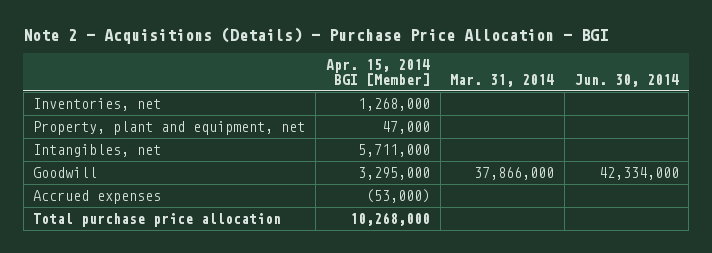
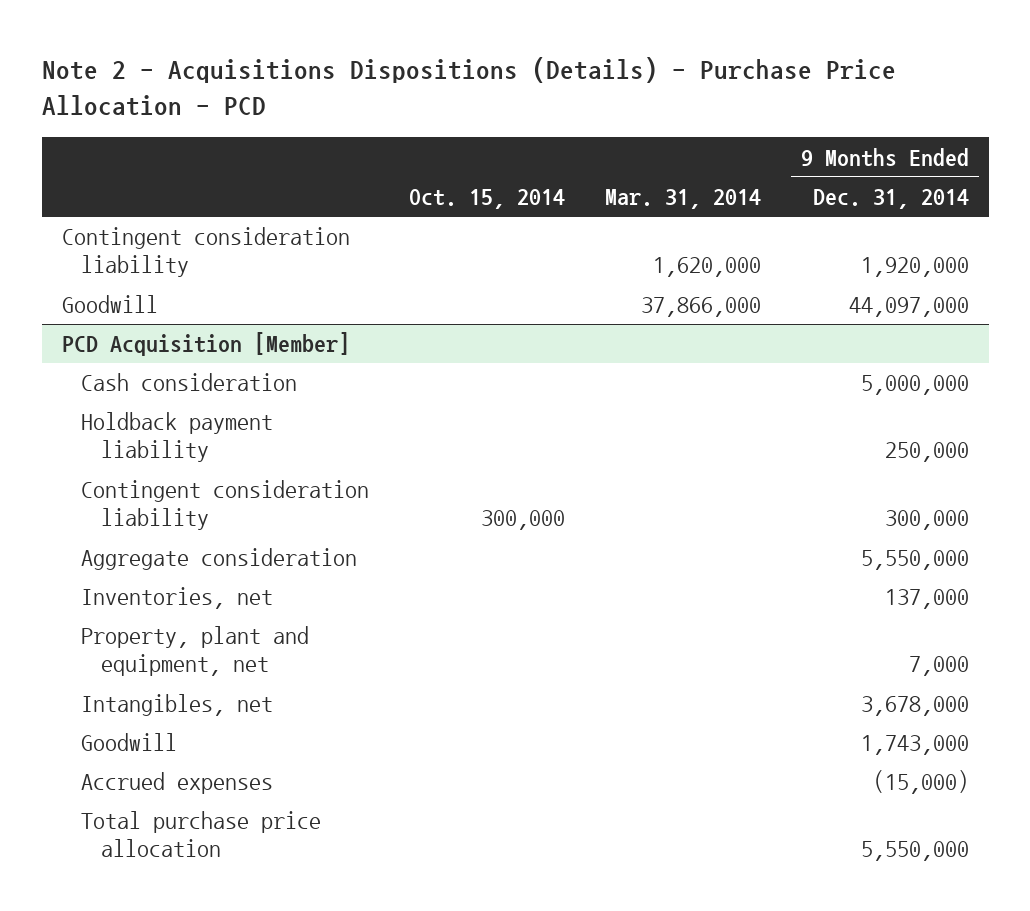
- Note 2 - Acquisitions (Details) - Purchase Price Allocation - BGI
+ Note 2 - Acquisitions Dispositions (Details) - Purchase Price Allocation - PCD
- | Apr. 15, 2014 BGI [Member] | Mar. 31, 2014 | Jun. 30, 2014
+ | Oct. 15, 2014 | Mar. 31, 2014 | 9 Months Ended Dec. 31, 2014
- Inventories, net | 1,268,000 | |
- Property, plant and equipment, net | 47,000 | |
- Intangibles, net | 5,711,000 | |
+ Contingent consideration liability | | 1,620,000 | 1,920,000
- Accrued expenses | (53,000) | |
- Total purchase price allocation | 10,268,000 | |
+ PCD Acquisition [Member]
+ Cash consideration | | | 5,000,000
+ Holdback payment liability | | | 250,000
+ Contingent consideration liability | 300,000 | | 300,000
+ Aggregate consideration | | | 5,550,000
+ Inventories, net | | | 137,000
+ Property, plant and equipment, net | | | 7,000
+ Intangibles, net | | | 3,678,000
+ Goodwill | | | 1,743,000
+ Accrued expenses | | | (15,000)
+ Total purchase price allocation | | | 5,550,000

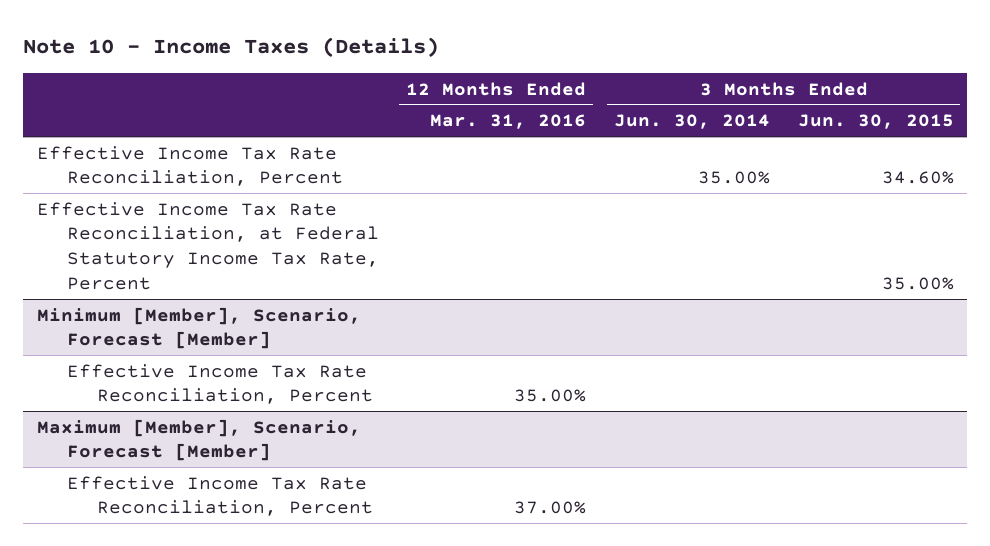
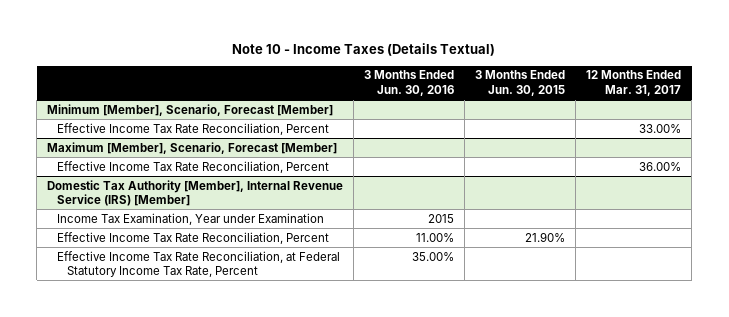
- Note 10 - Income Taxes (Details)
+ Note 10 - Income Taxes (Details Textual)
- | 12 Months Ended Mar. 31, 2016 | 3 Months Ended Jun. 30, 2014 | 3 Months Ended Jun. 30, 2015
+ | 3 Months Ended Jun. 30, 2016 | 3 Months Ended Jun. 30, 2015 | 12 Months Ended Mar. 31, 2017
- Effective Income Tax Rate Reconciliation, Percent | | 35.00% | 34.60%
- Effective Income Tax Rate Reconciliation, at Federal Statutory Income Tax Rate, Percent | | | 35.00%
+ Domestic Tax Authority [Member], Internal Revenue Service (IRS) [Member]
+ Income Tax Examination, Year under Examination | 2015 | |
+ Effective Income Tax Rate Reconciliation, Percent | 11.00% | 21.90% |
+ Effective Income Tax Rate Reconciliation, at Federal Statutory Income Tax Rate, Percent | 35.00% | |

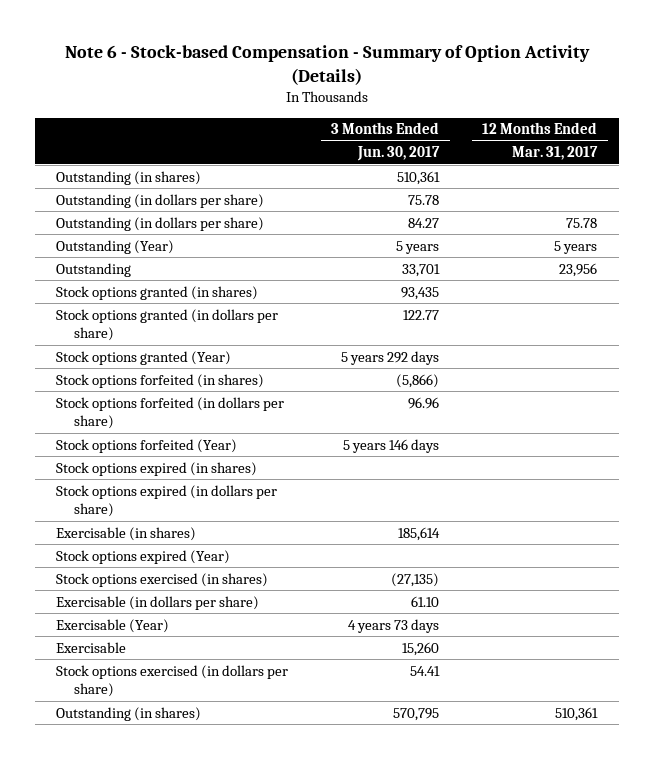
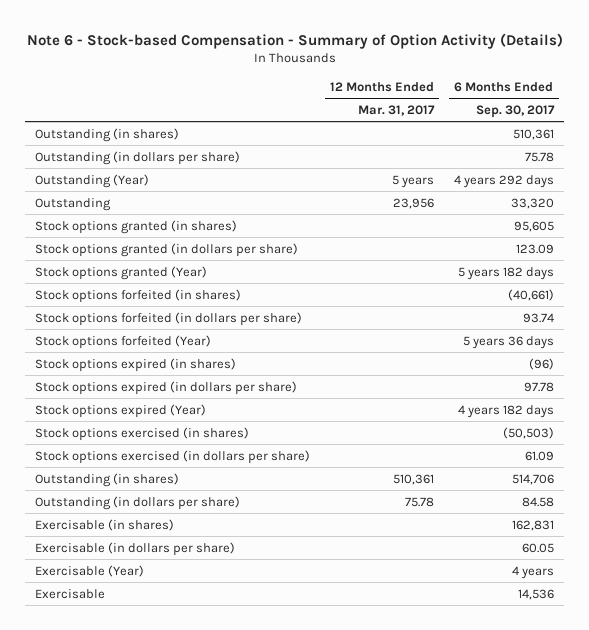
- | 3 Months Ended Jun. 30, 2017 | 12 Months Ended Mar. 31, 2017
+ | 12 Months Ended Mar. 31, 2017 | 6 Months Ended Sep. 30, 2017
moved up: Stock options exercised (in dollars per share) | | 61.09
moved up: Outstanding (in shares) | 510,361 | 514,706
moved down: Outstanding (in dollars per share) | 75.78 | 84.58
moved down: Exercisable (in shares) | | 162,831

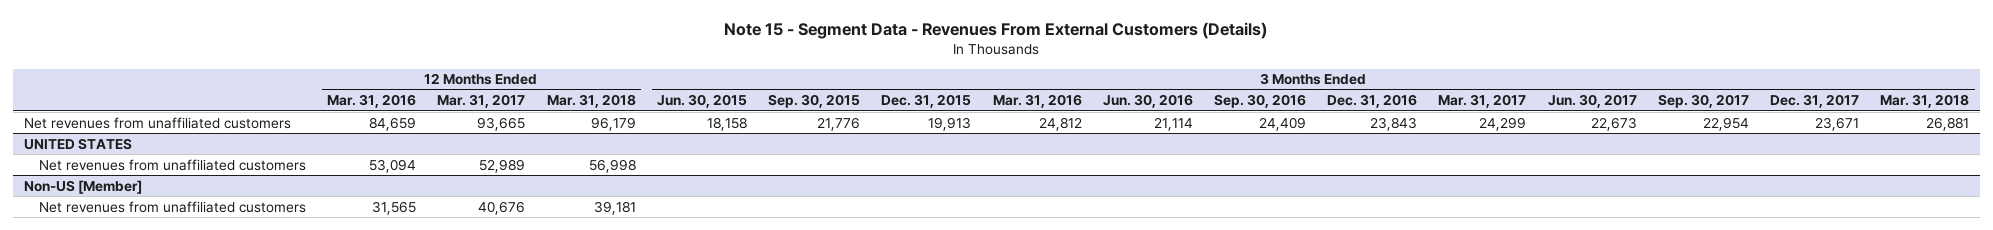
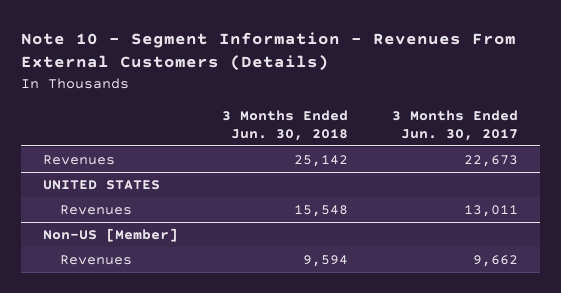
- Note 15 - Segment Data - Revenues From External Customers (Details)
+ Note 10 - Segment Information - Revenues From External Customers (Details)
- | 12 Months Ended Mar. 31, 2016 | 12 Months Ended Mar. 31, 2017 | 12 Months Ended Mar. 31, 2018 | 3 Months Ended Jun. 30, 2015 | 3 Months Ended Sep. 30, 2015 | 3 Months Ended Dec. 31, 2015 | 3 Months Ended Mar. 31, 2016 | 3 Months Ended Jun. 30, 2016 | 3 Months Ended Sep. 30, 2016 | 3 Months Ended Dec. 31, 2016 | 3 Months Ended Mar. 31, 2017 | 3 Months Ended Jun. 30, 2017 | 3 Months Ended Sep. 30, 2017 | 3 Months Ended Dec. 31, 2017 | 3 Months Ended Mar. 31, 2018
+ | 3 Months Ended Jun. 30, 2018 | 3 Months Ended Jun. 30, 2017
- Net revenues from unaffiliated customers | 84,659 | 93,665 | 96,179 | 18,158 | 21,776 | 19,913 | 24,812 | 21,114 | 24,409 | 23,843 | 24,299 | 22,673 | 22,954 | 23,671 | 26,881
+ Revenues | 25,142 | 22,673
@ UNITED STATES
- Net revenues from unaffiliated customers | 53,094 | 52,989 | 56,998 | | | | | | | | | | | |
+ Revenues | 15,548 | 13,011
@ Non-US [Member]
- Net revenues from unaffiliated customers | 31,565 | 40,676 | 39,181 | | | | | | | | | | | |
+ Revenues | 9,594 | 9,662

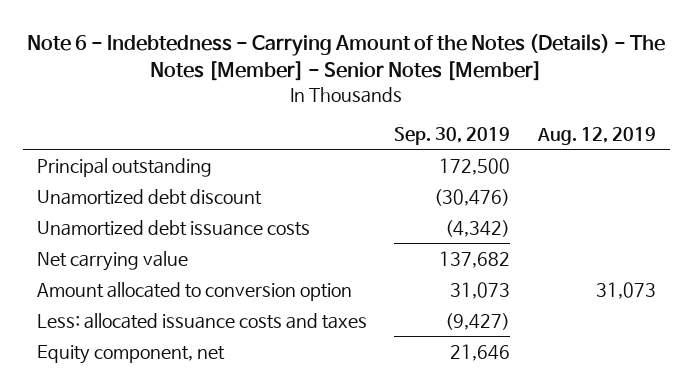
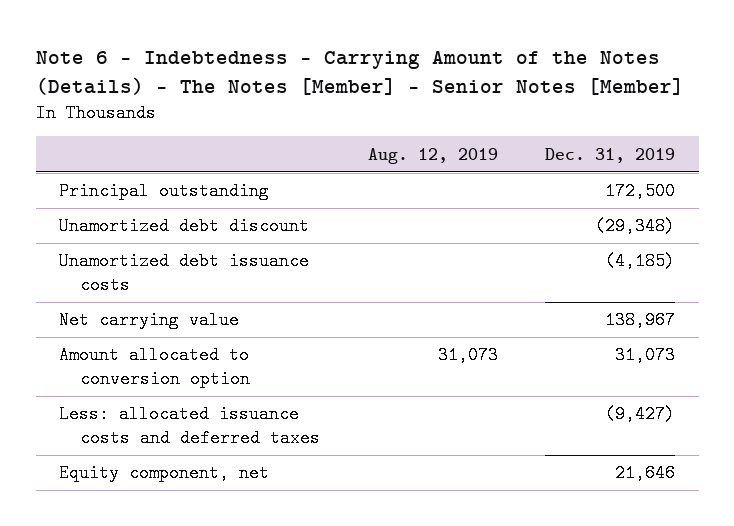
- | Sep. 30, 2019 | Aug. 12, 2019
+ | Aug. 12, 2019 | Dec. 31, 2019
- Less: allocated issuance costs and taxes | (9,427) |
+ Less: allocated issuance costs and deferred taxes | | (9,427)

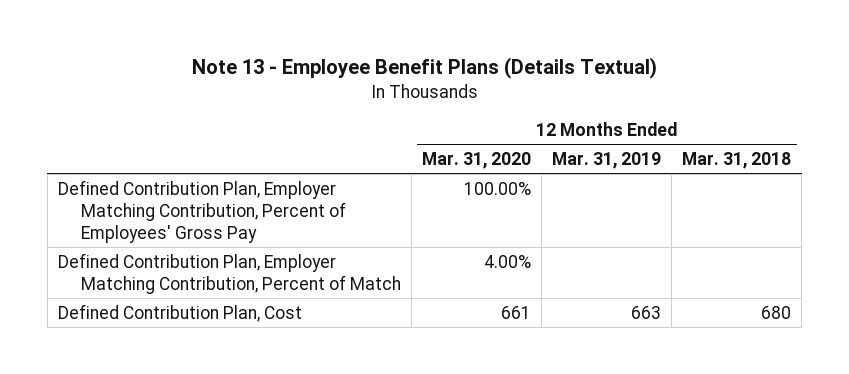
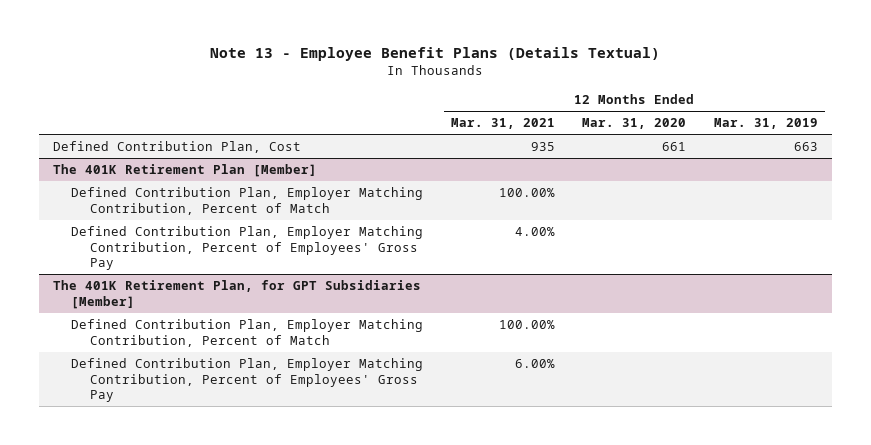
- | 12 Months Ended Mar. 31, 2020 | 12 Months Ended Mar. 31, 2019 | 12 Months Ended Mar. 31, 2018
+ | 12 Months Ended Mar. 31, 2021 | 12 Months Ended Mar. 31, 2020 | 12 Months Ended Mar. 31, 2019
- Defined Contribution Plan, Employer Matching Contribution, Percent of Employees' Gross Pay | 100.00% | |
- Defined Contribution Plan, Employer Matching Contribution, Percent of Match | 4.00% | |
+ The 401K Retirement Plan [Member]
+ Defined Contribution Plan, Employer Matching Contribution, Percent of Match | 100.00% | |
+ Defined Contribution Plan, Employer Matching Contribution, Percent of Employees' Gross Pay | 4.00% | |
+ The 401K Retirement Plan, for GPT Subsidiaries [Member]
+ Defined Contribution Plan, Employer Matching Contribution, Percent of Match | 100.00% | |
+ Defined Contribution Plan, Employer Matching Contribution, Percent of Employees' Gross Pay | 6.00% | |

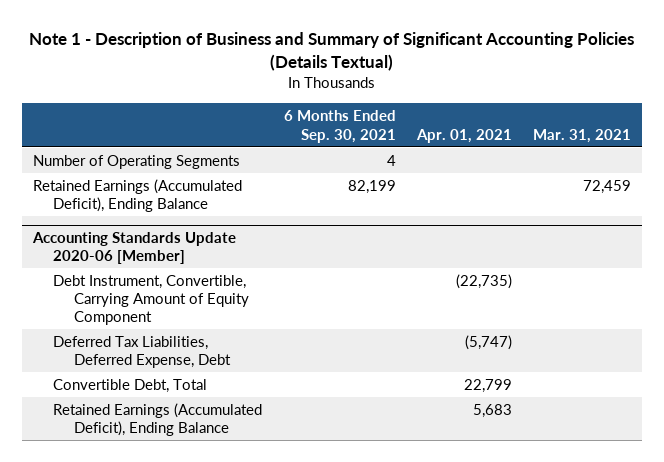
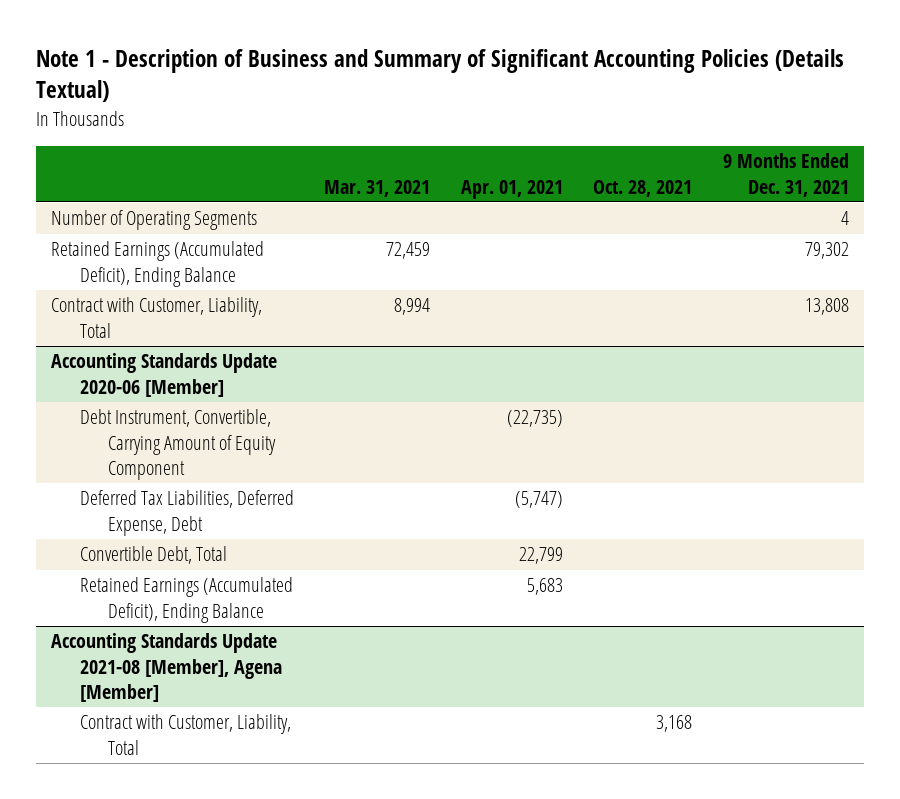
- | 6 Months Ended Sep. 30, 2021 | Apr. 01, 2021 | Mar. 31, 2021
+ | Mar. 31, 2021 | Apr. 01, 2021 | Oct. 28, 2021 | 9 Months Ended Dec. 31, 2021
+ Contract with Customer, Liability, Total | 8,994 | | | 13,808
+ Accounting Standards Update 2021-08 [Member], Agena [Member]
+ Contract with Customer, Liability, Total | | | 3,168 |

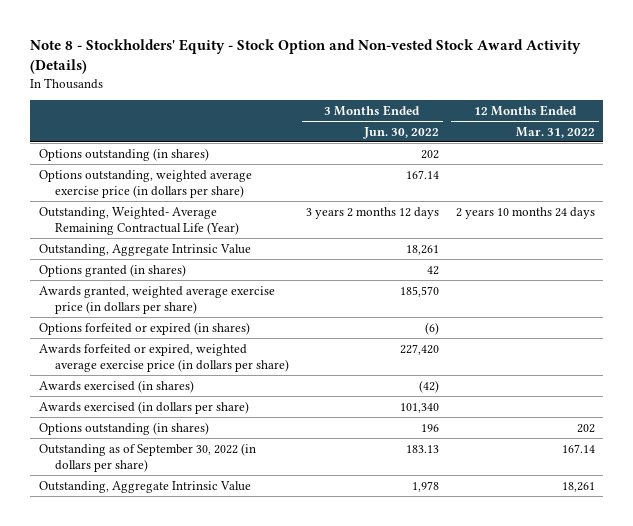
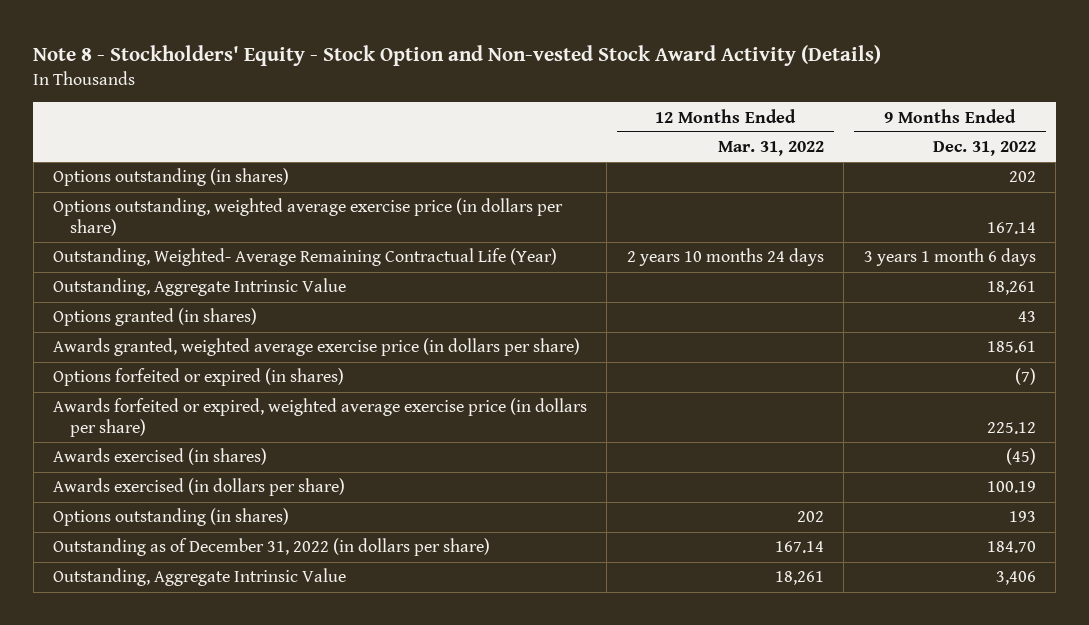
- | 3 Months Ended Jun. 30, 2022 | 12 Months Ended Mar. 31, 2022
+ | 12 Months Ended Mar. 31, 2022 | 9 Months Ended Dec. 31, 2022
- Outstanding as of September 30, 2022 (in dollars per share) | 183.13 | 167.14
+ Outstanding as of December 31, 2022 (in dollars per share) | 167.14 | 184.70

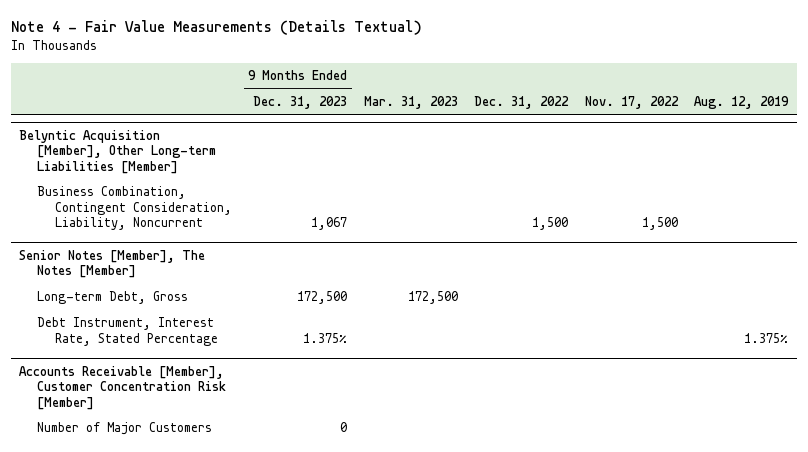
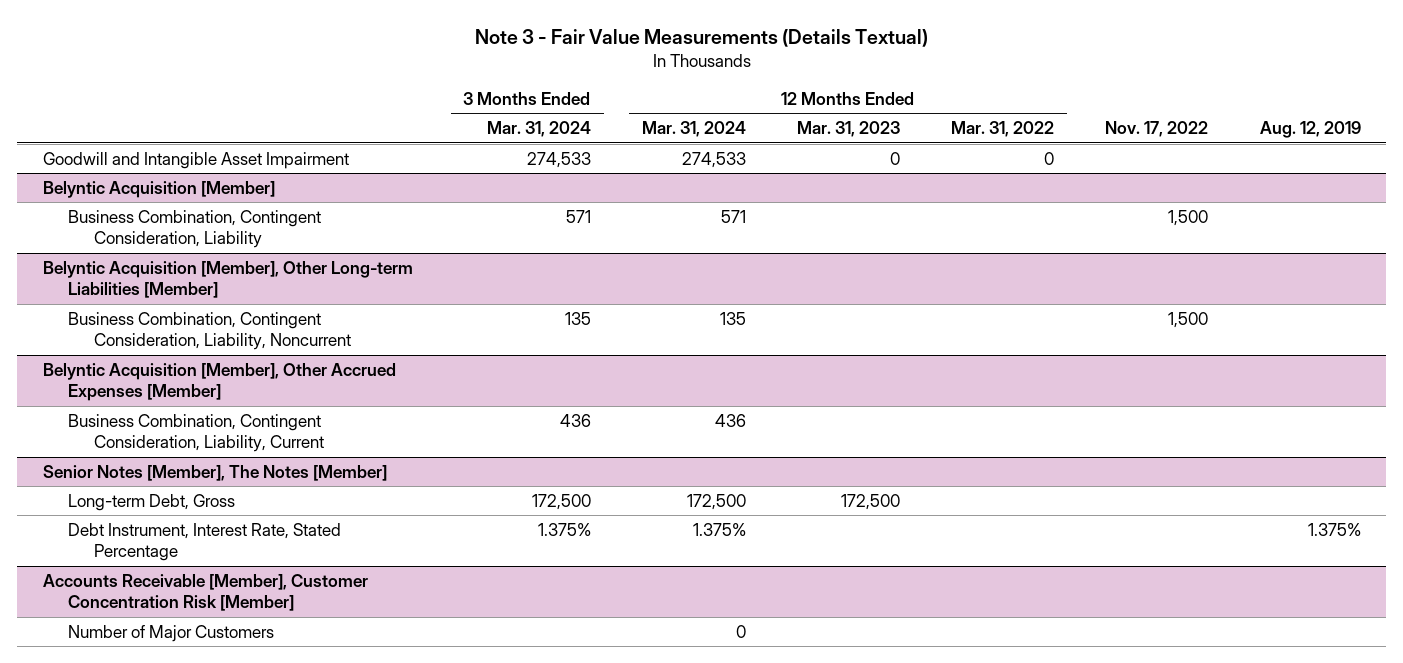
- Note 4 - Fair Value Measurements (Details Textual)
+ Note 3 - Fair Value Measurements (Details Textual)
- | 9 Months Ended Dec. 31, 2023 | Mar. 31, 2023 | Dec. 31, 2022 | Nov. 17, 2022 | Aug. 12, 2019
+ | 3 Months Ended Mar. 31, 2024 | 12 Months Ended Mar. 31, 2024 | 12 Months Ended Mar. 31, 2023 | 12 Months Ended Mar. 31, 2022 | Nov. 17, 2022 | Aug. 12, 2019
+ Goodwill and Intangible Asset Impairment | 274,533 | 274,533 | 0 | 0 | |
+ Belyntic Acquisition [Member]
+ Business Combination, Contingent Consideration, Liability | 571 | 571 | | | 1,500 |
+ Belyntic Acquisition [Member], Other Accrued Expenses [Member]
+ Business Combination, Contingent Consideration, Liability, Current | 436 | 436 | | | |

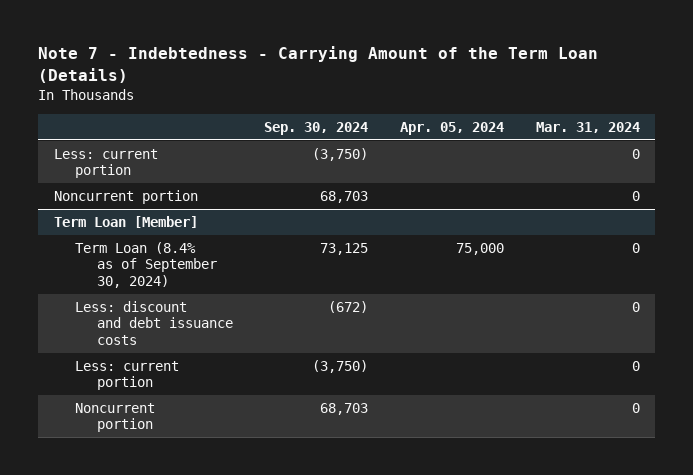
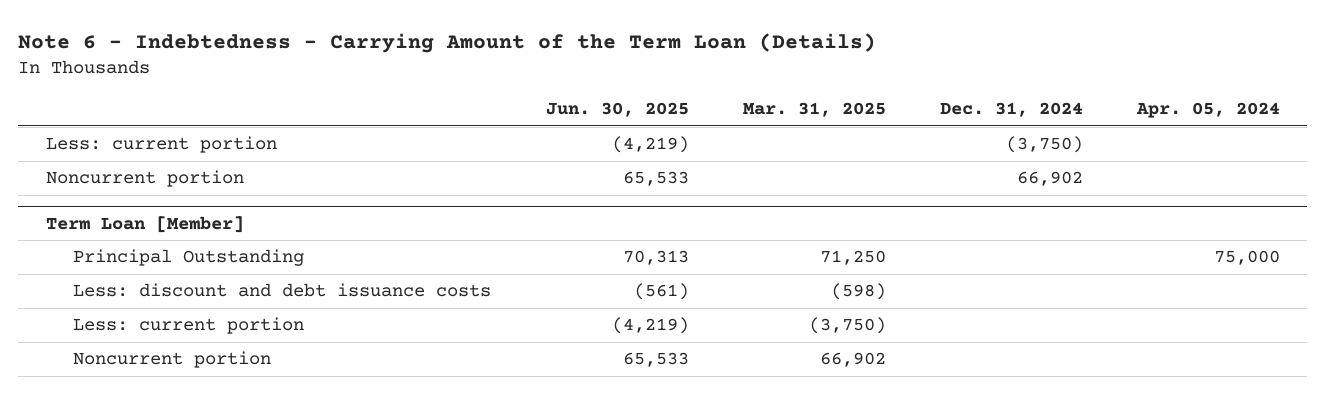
- Note 7 - Indebtedness - Carrying Amount of the Term Loan (Details)
+ Note 6 - Indebtedness - Carrying Amount of the Term Loan (Details)
- | Sep. 30, 2024 | Apr. 05, 2024 | Mar. 31, 2024
+ | Jun. 30, 2025 | Mar. 31, 2025 | Dec. 31, 2024 | Apr. 05, 2024
@ Term Loan [Member]
- Term Loan (8.4% as of September 30, 2024) | 73,125 | 75,000 | 0
+ Principal Outstanding | 70,313 | 71,250 | | 75,000

